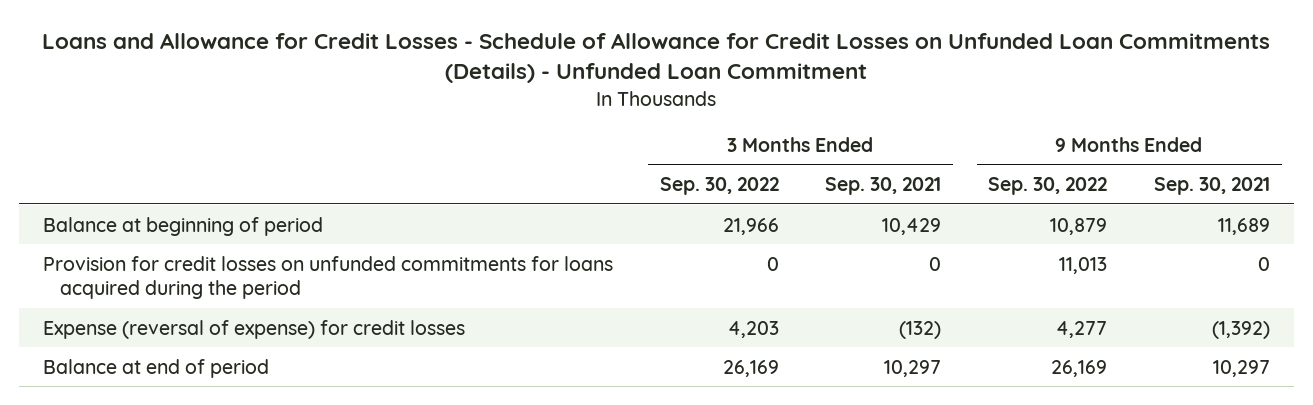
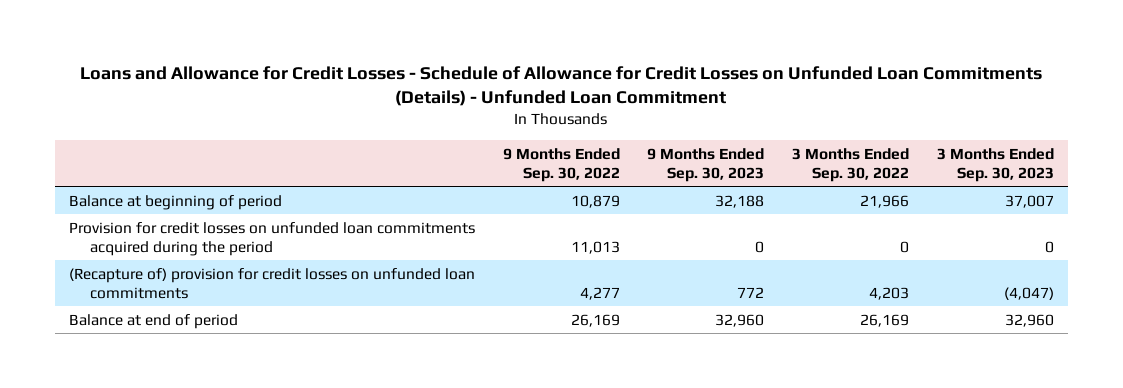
- | 3 Months Ended Sep. 30, 2022 | 3 Months Ended Sep. 30, 2021 | 9 Months Ended Sep. 30, 2022 | 9 Months Ended Sep. 30, 2021
+ | 9 Months Ended Sep. 30, 2022 | 9 Months Ended Sep. 30, 2023 | 3 Months Ended Sep. 30, 2022 | 3 Months Ended Sep. 30, 2023
- Provision for credit losses on unfunded commitments for loans acquired during the period | 0 | 0 | 11,013 | 0
- Expense (reversal of expense) for credit losses | 4,203 | (132) | 4,277 | (1,392)
+ Provision for credit losses on unfunded loan commitments acquired during the period | 11,013 | 0 | 0 | 0
+ (Recapture of) provision for credit losses on unfunded loan commitments | 4,277 | 772 | 4,203 | (4,047)

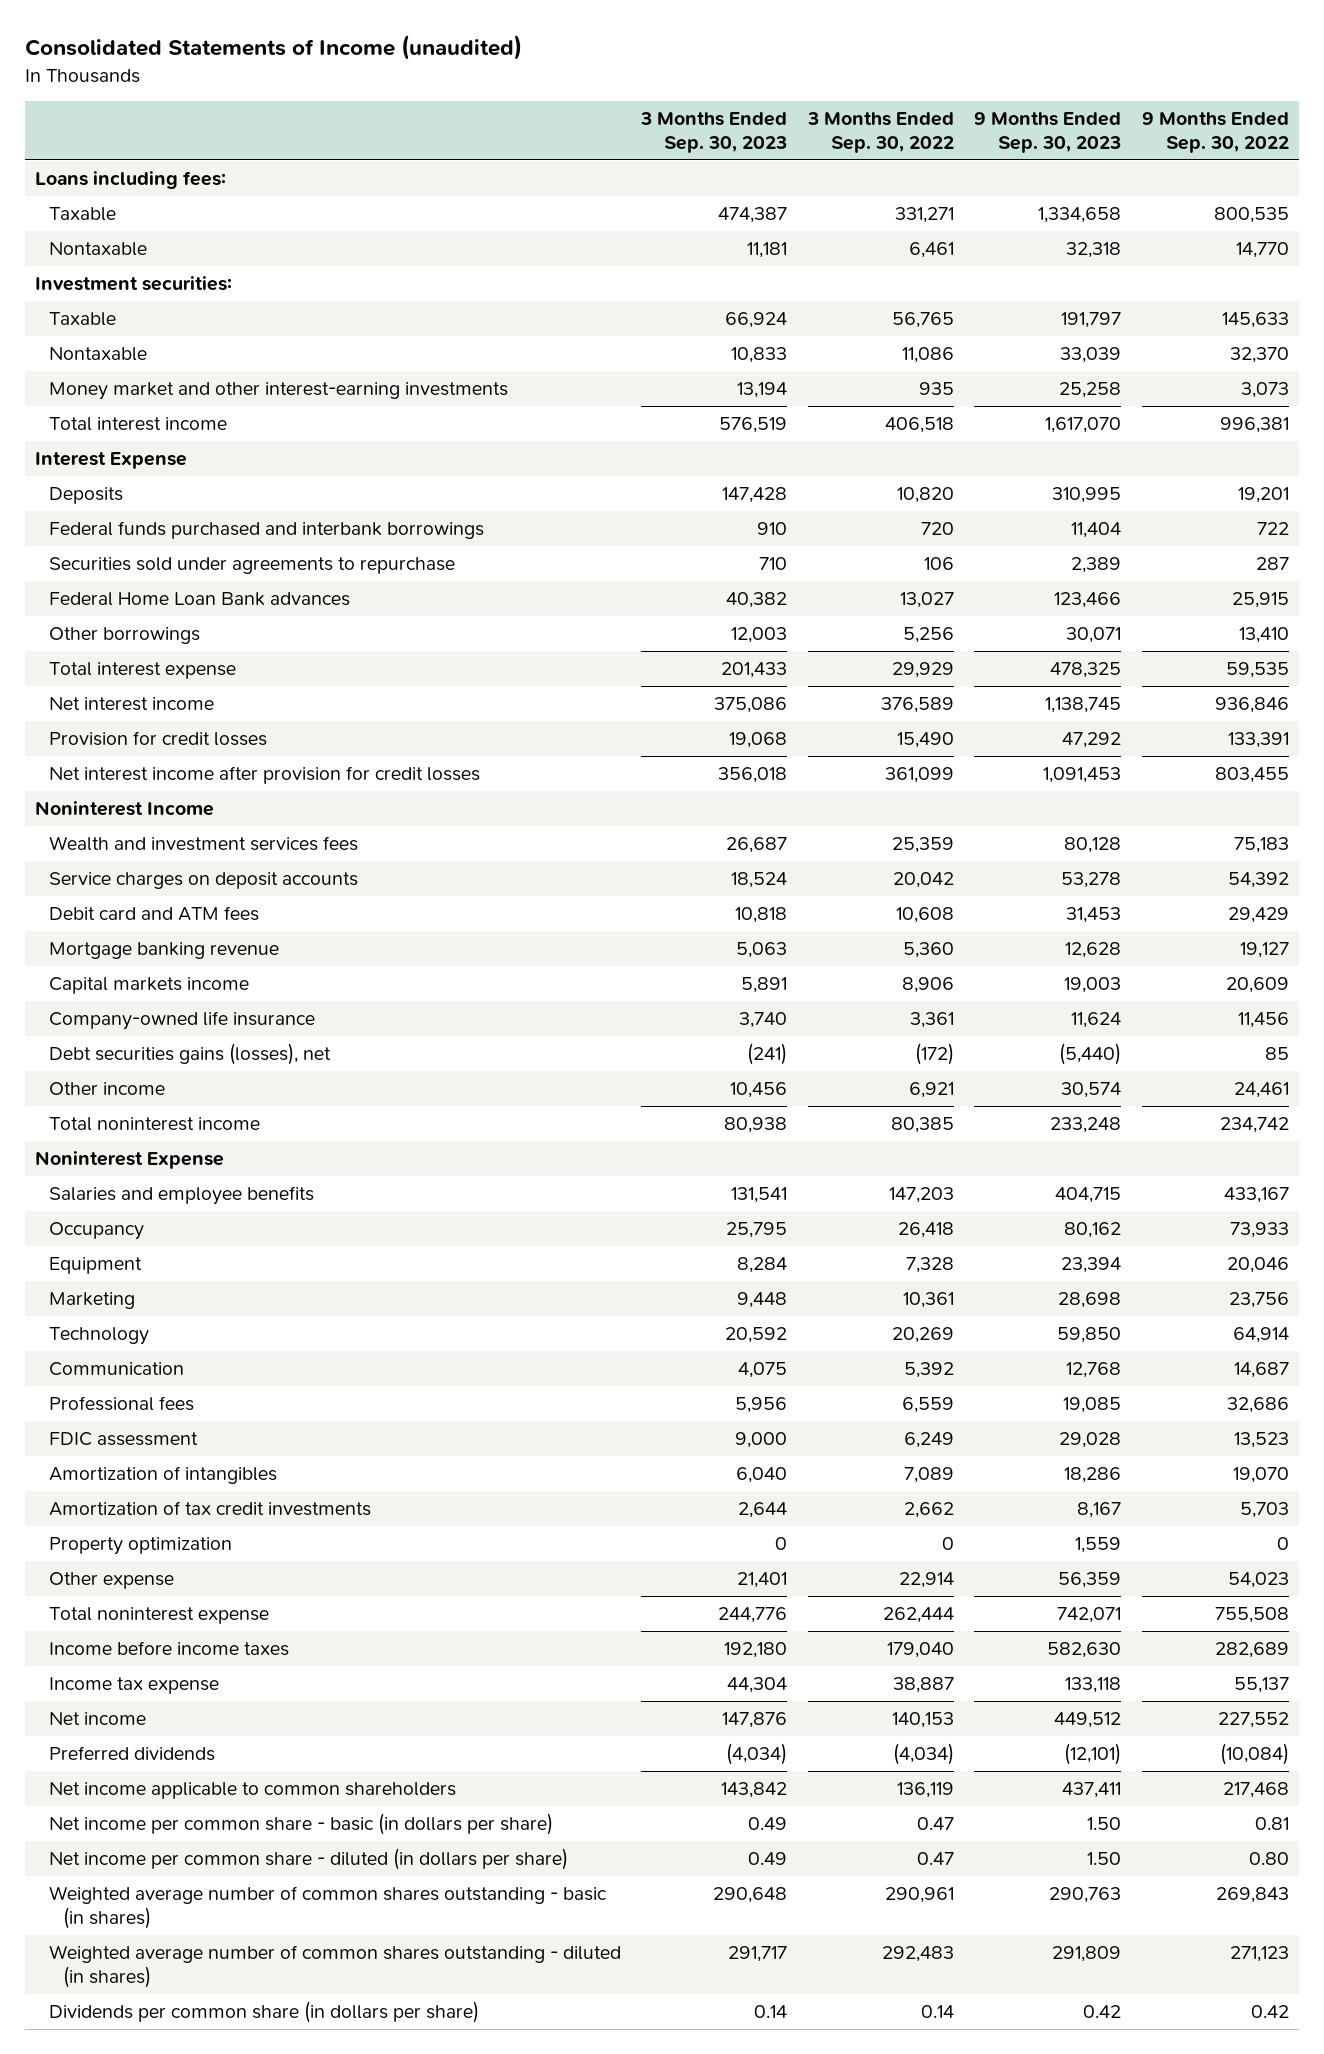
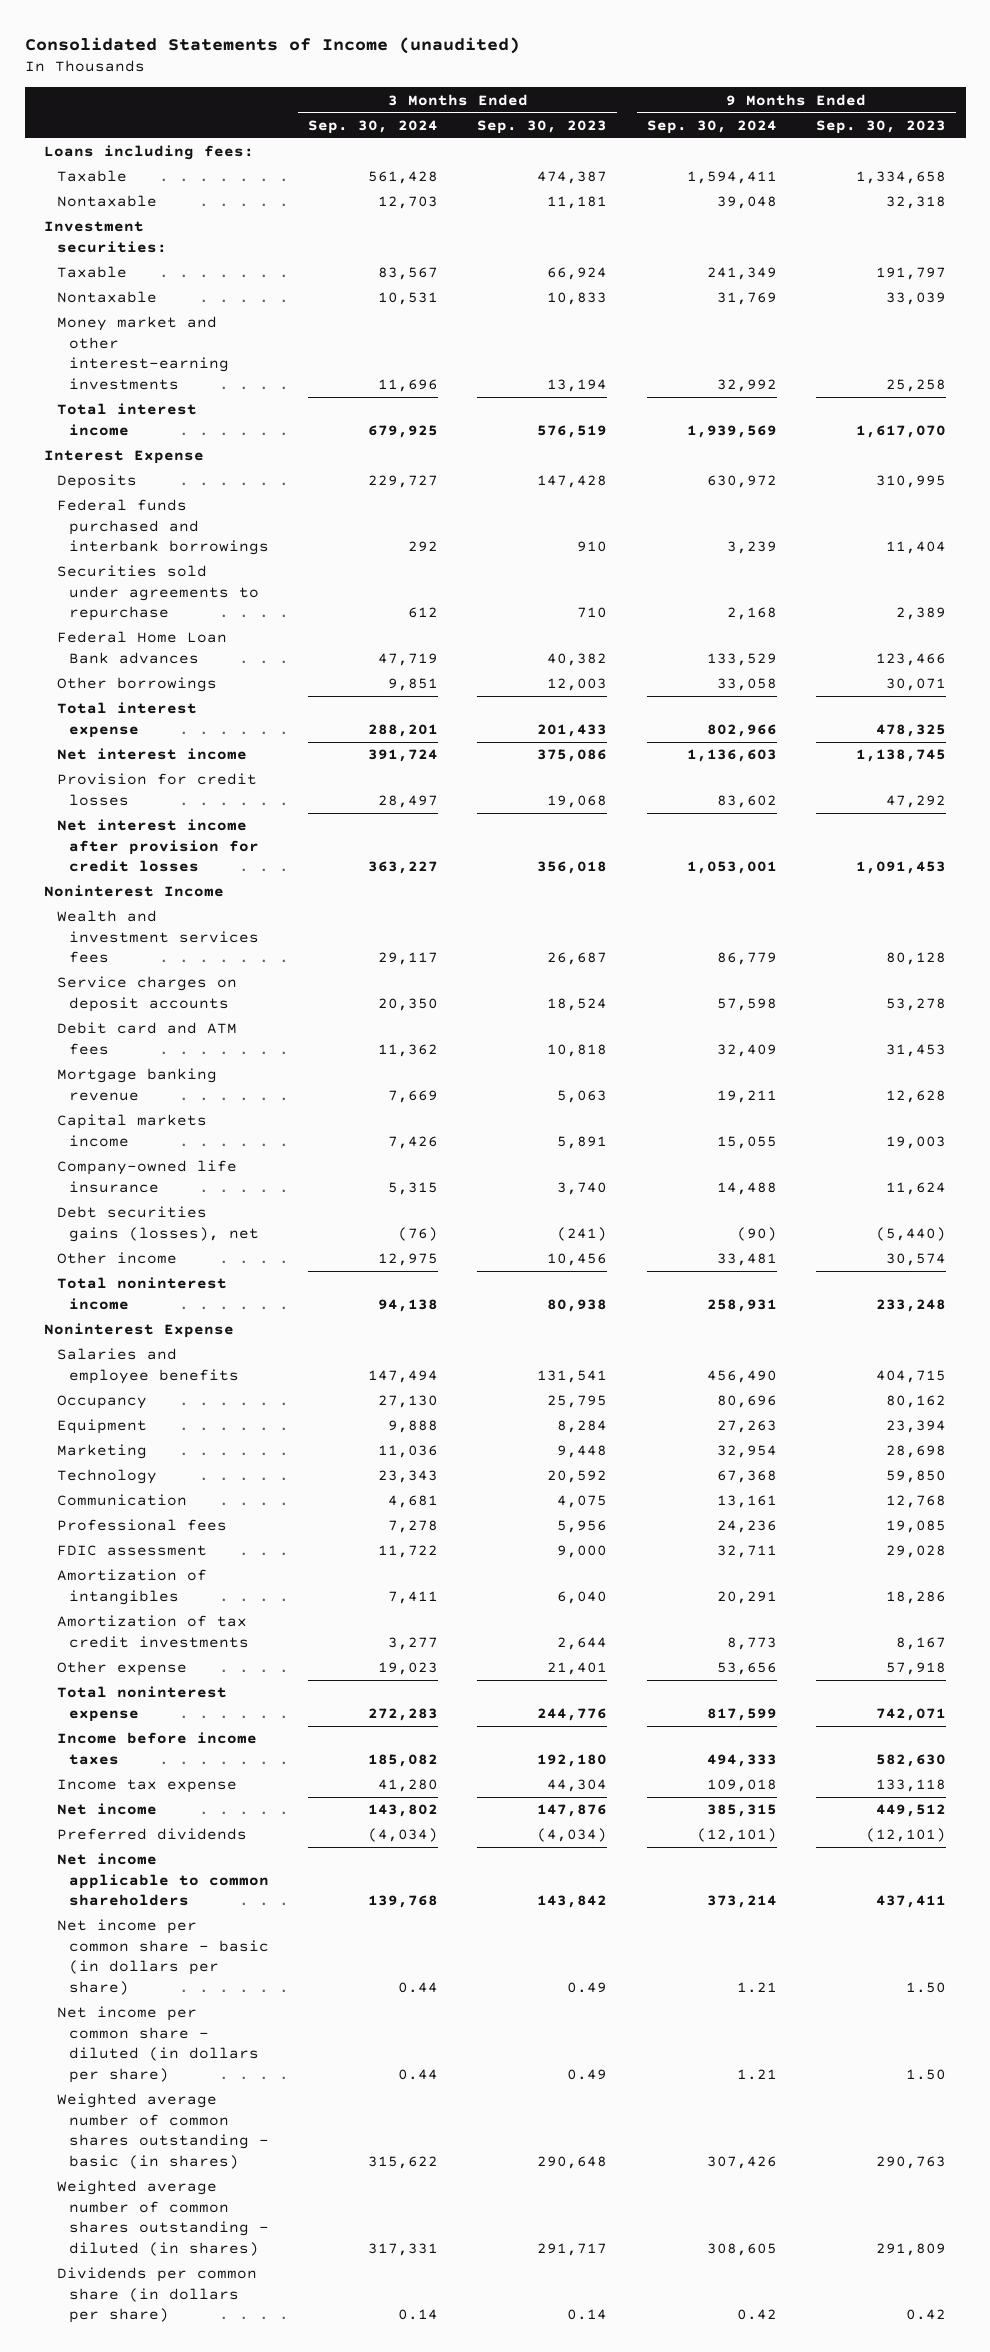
- | 3 Months Ended Sep. 30, 2023 | 3 Months Ended Sep. 30, 2022 | 9 Months Ended Sep. 30, 2023 | 9 Months Ended Sep. 30, 2022
+ | 3 Months Ended Sep. 30, 2024 | 3 Months Ended Sep. 30, 2023 | 9 Months Ended Sep. 30, 2024 | 9 Months Ended Sep. 30, 2023
- Property optimization | 0 | 0 | 1,559 | 0
- Other expense | 21,401 | 22,914 | 56,359 | 54,023
+ Other expense | 19,023 | 21,401 | 53,656 | 57,918

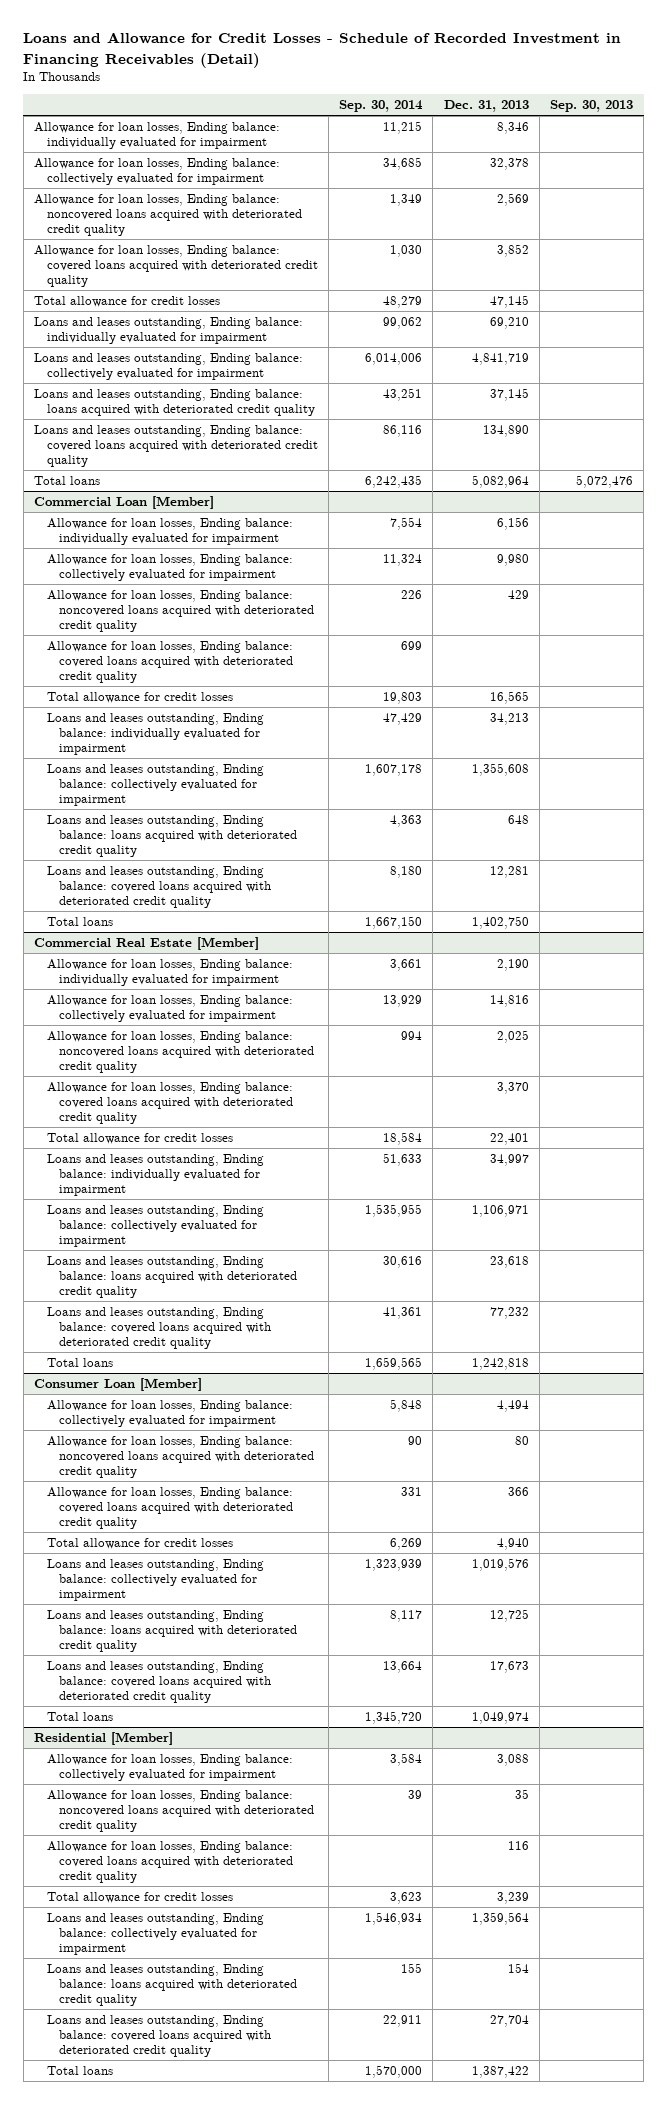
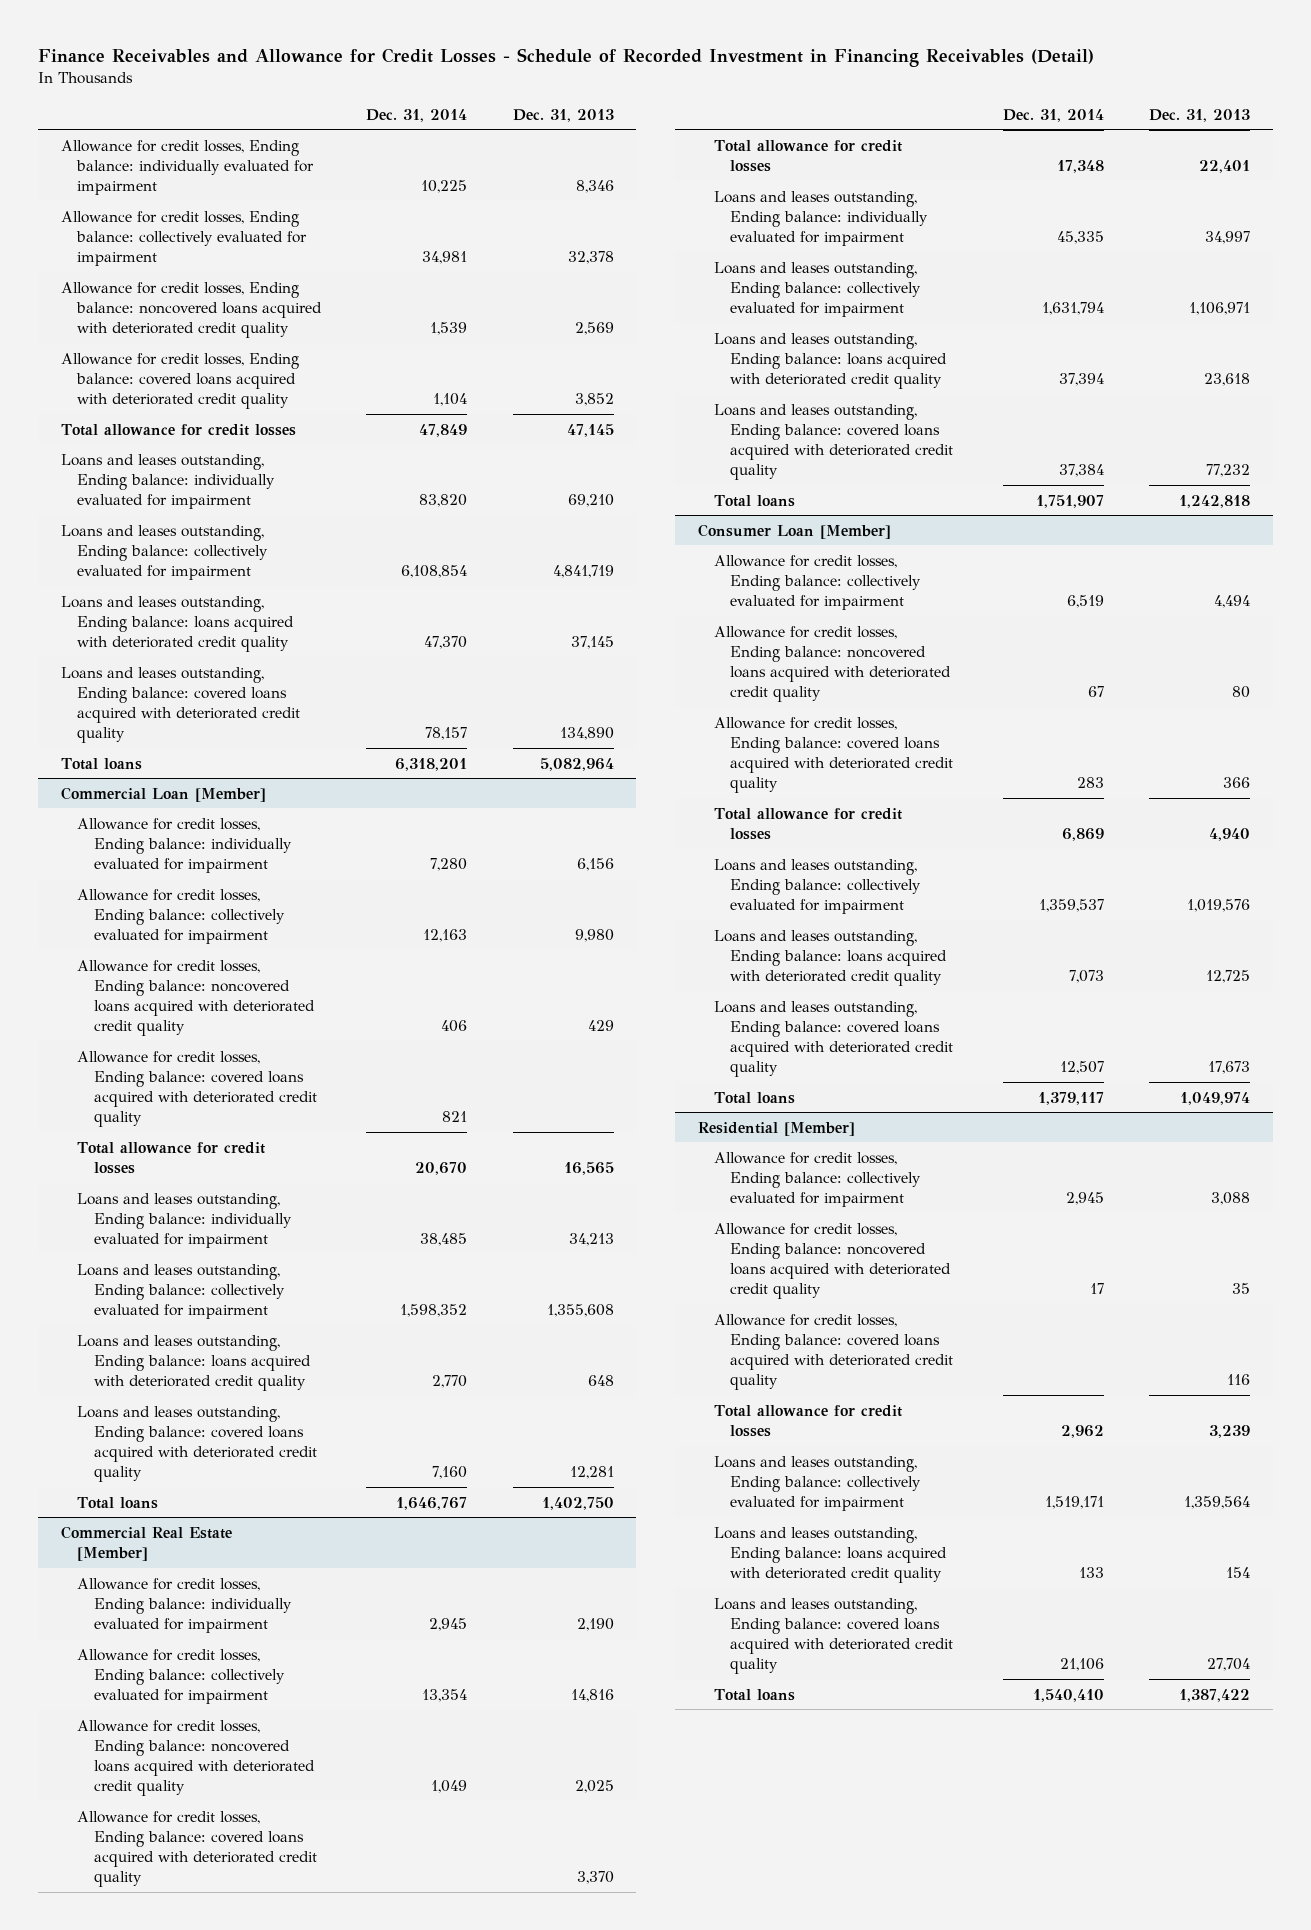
- Loans and Allowance for Credit Losses - Schedule of Recorded Investment in Financing Receivables (Detail)
+ Finance Receivables and Allowance for Credit Losses - Schedule of Recorded Investment in Financing Receivables (Detail)
- | Sep. 30, 2014 | Dec. 31, 2013 | Sep. 30, 2013
+ | Dec. 31, 2014 | Dec. 31, 2013
- Allowance for loan losses, Ending balance: individually evaluated for impairment | 11,215 | 8,346 |
- Allowance for loan losses, Ending balance: collectively evaluated for impairment | 34,685 | 32,378 |
- Allowance for loan losses, Ending balance: noncovered loans acquired with deteriorated credit quality | 1,349 | 2,569 |
- Allowance for loan losses, Ending balance: covered loans acquired with deteriorated credit quality | 1,030 | 3,852 |
+ Allowance for credit losses, Ending balance: individually evaluated for impairment | 10,225 | 8,346
+ Allowance for credit losses, Ending balance: collectively evaluated for impairment | 34,981 | 32,378
+ Allowance for credit losses, Ending balance: noncovered loans acquired with deteriorated credit quality | 1,539 | 2,569
+ Allowance for credit losses, Ending balance: covered loans acquired with deteriorated credit quality | 1,104 | 3,852
@ Commercial Loan [Member]
- Allowance for loan losses, Ending balance: individually evaluated for impairment | 7,554 | 6,156 |
- Allowance for loan losses, Ending balance: collectively evaluated for impairment | 11,324 | 9,980 |
- Allowance for loan losses, Ending balance: noncovered loans acquired with deteriorated credit quality | 226 | 429 |
- Allowance for loan losses, Ending balance: covered loans acquired with deteriorated credit quality | 699 | |
+ Allowance for credit losses, Ending balance: individually evaluated for impairment | 7,280 | 6,156
+ Allowance for credit losses, Ending balance: collectively evaluated for impairment | 12,163 | 9,980
+ Allowance for credit losses, Ending balance: noncovered loans acquired with deteriorated credit quality | 406 | 429
+ Allowance for credit losses, Ending balance: covered loans acquired with deteriorated credit quality | 821 |
@ Commercial Real Estate [Member]
- Allowance for loan losses, Ending balance: individually evaluated for impairment | 3,661 | 2,190 |
- Allowance for loan losses, Ending balance: collectively evaluated for impairment | 13,929 | 14,816 |
- Allowance for loan losses, Ending balance: noncovered loans acquired with deteriorated credit quality | 994 | 2,025 |
- Allowance for loan losses, Ending balance: covered loans acquired with deteriorated credit quality | | 3,370 |
+ Allowance for credit losses, Ending balance: individually evaluated for impairment | 2,945 | 2,190
+ Allowance for credit losses, Ending balance: collectively evaluated for impairment | 13,354 | 14,816
+ Allowance for credit losses, Ending balance: noncovered loans acquired with deteriorated credit quality | 1,049 | 2,025
+ Allowance for credit losses, Ending balance: covered loans acquired with deteriorated credit quality | | 3,370
@ Consumer Loan [Member]
- Allowance for loan losses, Ending balance: collectively evaluated for impairment | 5,848 | 4,494 |
- Allowance for loan losses, Ending balance: noncovered loans acquired with deteriorated credit quality | 90 | 80 |
- Allowance for loan losses, Ending balance: covered loans acquired with deteriorated credit quality | 331 | 366 |
+ Allowance for credit losses, Ending balance: collectively evaluated for impairment | 6,519 | 4,494
+ Allowance for credit losses, Ending balance: noncovered loans acquired with deteriorated credit quality | 67 | 80
+ Allowance for credit losses, Ending balance: covered loans acquired with deteriorated credit quality | 283 | 366
@ Residential [Member]
- Allowance for loan losses, Ending balance: collectively evaluated for impairment | 3,584 | 3,088 |
- Allowance for loan losses, Ending balance: noncovered loans acquired with deteriorated credit quality | 39 | 35 |
- Allowance for loan losses, Ending balance: covered loans acquired with deteriorated credit quality | | 116 |
+ Allowance for credit losses, Ending balance: collectively evaluated for impairment | 2,945 | 3,088
+ Allowance for credit losses, Ending balance: noncovered loans acquired with deteriorated credit quality | 17 | 35
+ Allowance for credit losses, Ending balance: covered loans acquired with deteriorated credit quality | | 116

